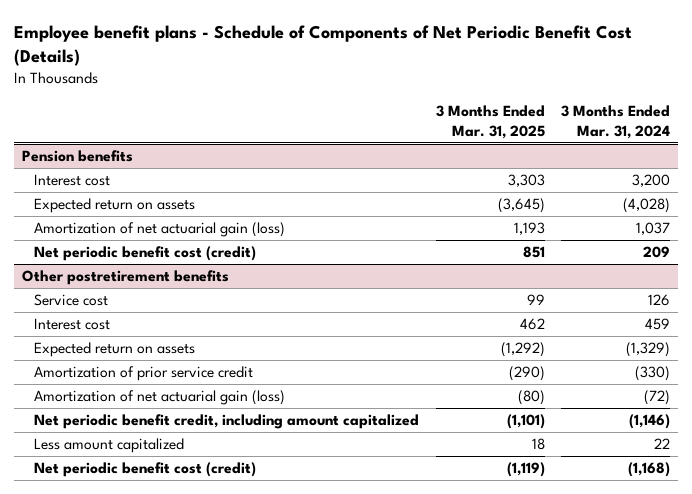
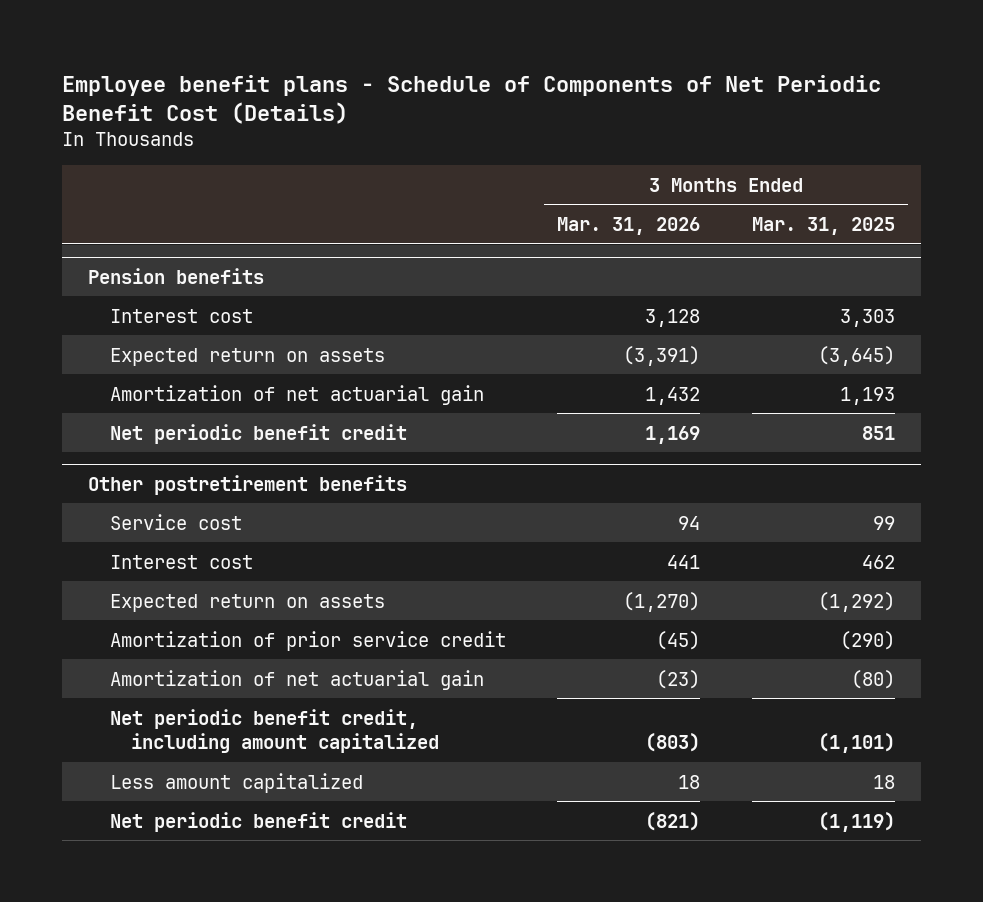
- | 3 Months Ended Mar. 31, 2025 | 3 Months Ended Mar. 31, 2024
+ | 3 Months Ended Mar. 31, 2026 | 3 Months Ended Mar. 31, 2025
@ Pension benefits
- Amortization of net actuarial gain (loss) | 1,193 | 1,037
- Net periodic benefit cost (credit) | 851 | 209
+ Amortization of net actuarial gain | 1,432 | 1,193
+ Net periodic benefit credit | 1,169 | 851
@ Other postretirement benefits
- Amortization of net actuarial gain (loss) | (80) | (72)
+ Amortization of net actuarial gain | (23) | (80)
- Net periodic benefit cost (credit) | (1,119) | (1,168)
+ Net periodic benefit credit | (821) | (1,119)

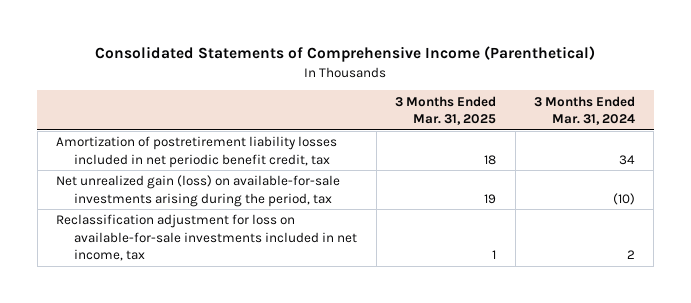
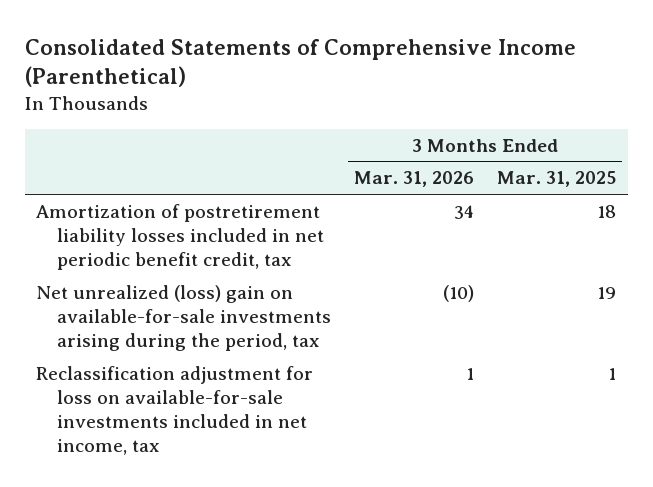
- | 3 Months Ended Mar. 31, 2025 | 3 Months Ended Mar. 31, 2024
+ | 3 Months Ended Mar. 31, 2026 | 3 Months Ended Mar. 31, 2025
- Net unrealized gain (loss) on available-for-sale investments arising during the period, tax | 19 | (10)
+ Net unrealized (loss) gain on available-for-sale investments arising during the period, tax | (10) | 19

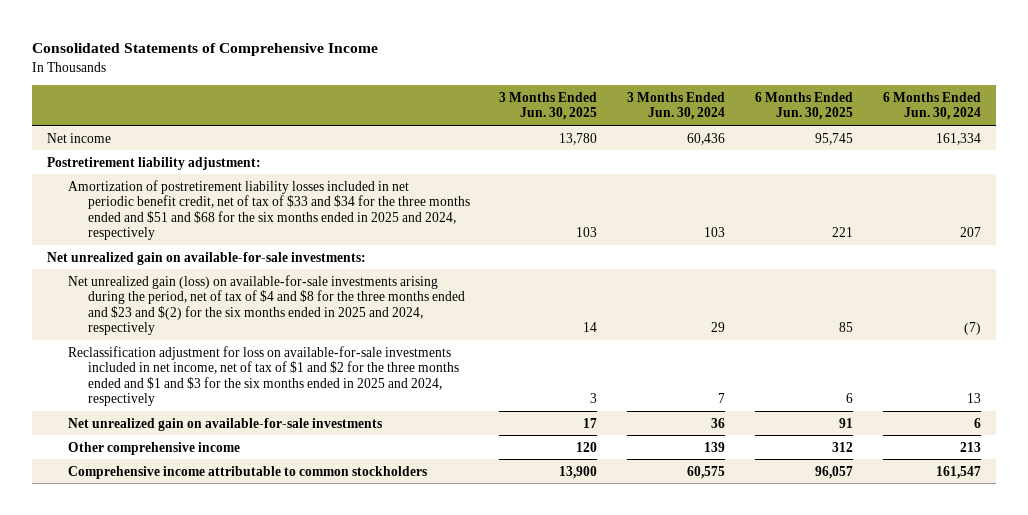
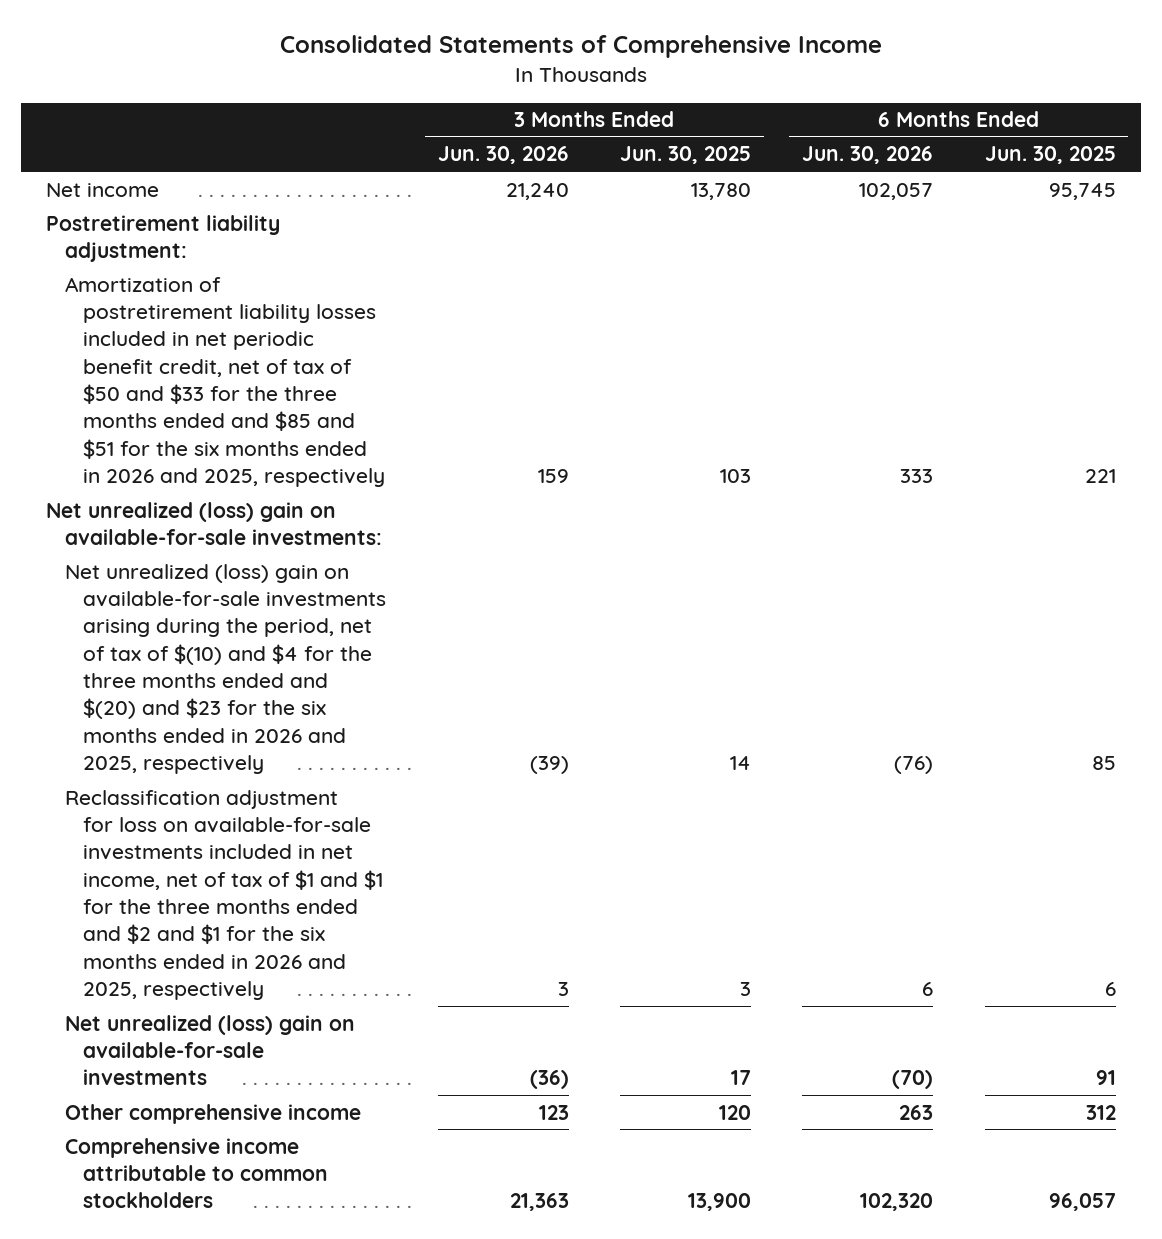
- | 3 Months Ended Jun. 30, 2025 | 3 Months Ended Jun. 30, 2024 | 6 Months Ended Jun. 30, 2025 | 6 Months Ended Jun. 30, 2024
+ | 3 Months Ended Jun. 30, 2026 | 3 Months Ended Jun. 30, 2025 | 6 Months Ended Jun. 30, 2026 | 6 Months Ended Jun. 30, 2025
- Amortization of postretirement liability losses included in net periodic benefit credit, net of tax of $33 and $34 for the three months ended and $51 and $68 for the six months ended in 2025 and 2024, respectively | 103 | 103 | 221 | 207
- Net unrealized gain on available-for-sale investments:
- Net unrealized gain (loss) on available-for-sale investments arising during the period, net of tax of $4 and $8 for the three months ended and $23 and $(2) for the six months ended in 2025 and 2024, respectively | 14 | 29 | 85 | (7)
- Reclassification adjustment for loss on available-for-sale investments included in net income, net of tax of $1 and $2 for the three months ended and $1 and $3 for the six months ended in 2025 and 2024, respectively | 3 | 7 | 6 | 13
- Net unrealized gain on available-for-sale investments | 17 | 36 | 91 | 6
+ Amortization of postretirement liability losses included in net periodic benefit credit, net of tax of $50 and $33 for the three months ended and $85 and $51 for the six months ended in 2026 and 2025, respectively | 159 | 103 | 333 | 221
+ Net unrealized (loss) gain on available-for-sale investments:
+ Net unrealized (loss) gain on available-for-sale investments arising during the period, net of tax of $(10) and $4 for the three months ended and $(20) and $23 for the six months ended in 2026 and 2025, respectively | (39) | 14 | (76) | 85
+ Reclassification adjustment for loss on available-for-sale investments included in net income, net of tax of $1 and $1 for the three months ended and $2 and $1 for the six months ended in 2026 and 2025, respectively | 3 | 3 | 6 | 6
+ Net unrealized (loss) gain on available-for-sale investments | (36) | 17 | (70) | 91

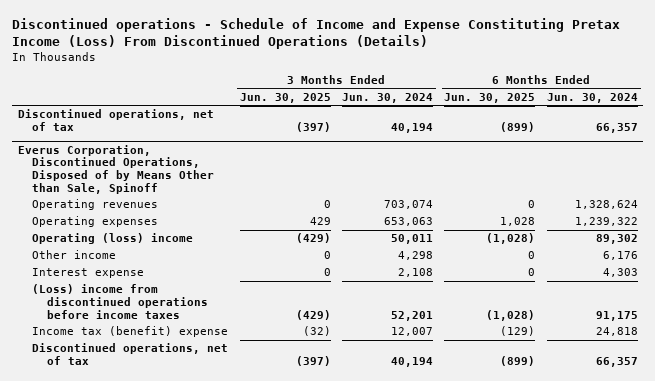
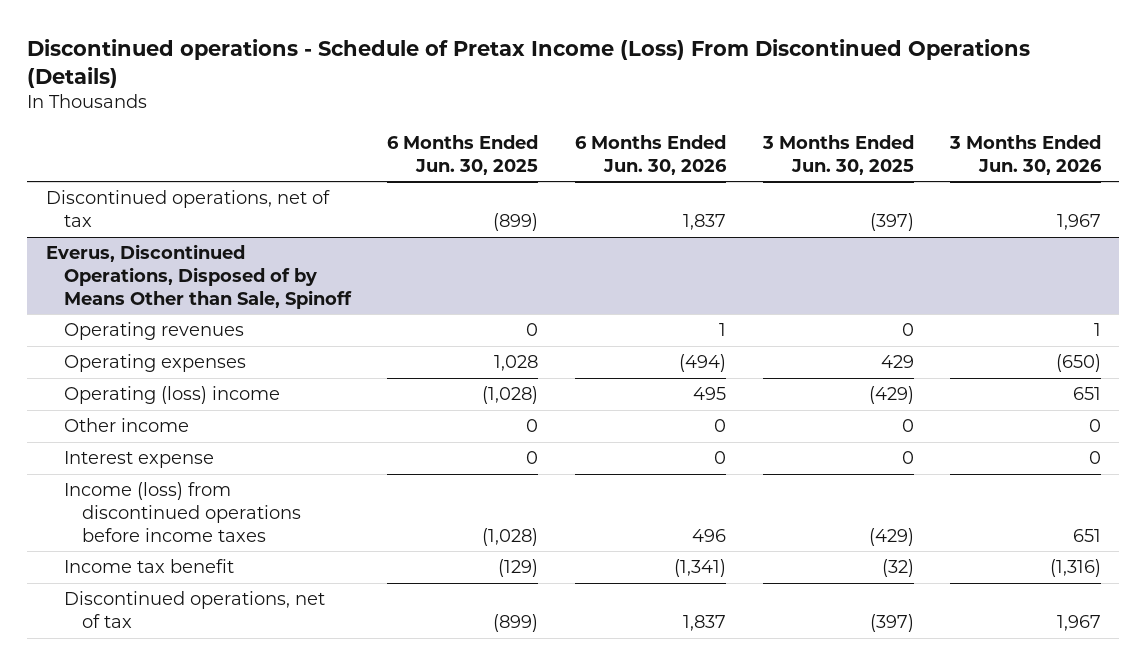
- Discontinued operations - Schedule of Income and Expense Constituting Pretax Income (Loss) From Discontinued Operations (Details)
+ Discontinued operations - Schedule of Pretax Income (Loss) From Discontinued Operations (Details)
- | 3 Months Ended Jun. 30, 2025 | 3 Months Ended Jun. 30, 2024 | 6 Months Ended Jun. 30, 2025 | 6 Months Ended Jun. 30, 2024
+ | 6 Months Ended Jun. 30, 2025 | 6 Months Ended Jun. 30, 2026 | 3 Months Ended Jun. 30, 2025 | 3 Months Ended Jun. 30, 2026
- Everus Corporation, Discontinued Operations, Disposed of by Means Other than Sale, Spinoff
+ Everus, Discontinued Operations, Disposed of by Means Other than Sale, Spinoff
- (Loss) income from discontinued operations before income taxes | (429) | 52,201 | (1,028) | 91,175
- Income tax (benefit) expense | (32) | 12,007 | (129) | 24,818
+ Income (loss) from discontinued operations before income taxes | (1,028) | 496 | (429) | 651
+ Income tax benefit | (129) | (1,341) | (32) | (1,316)

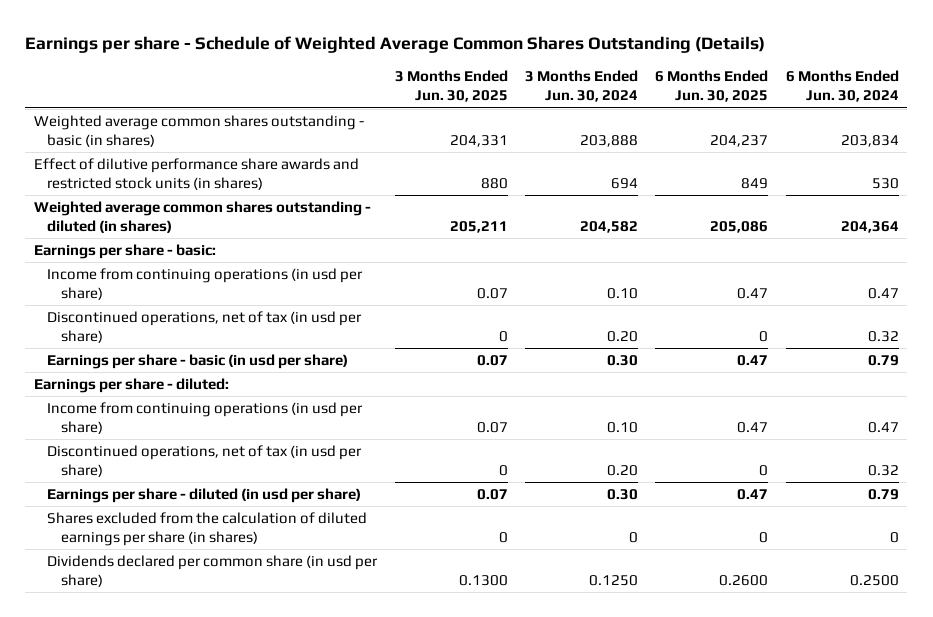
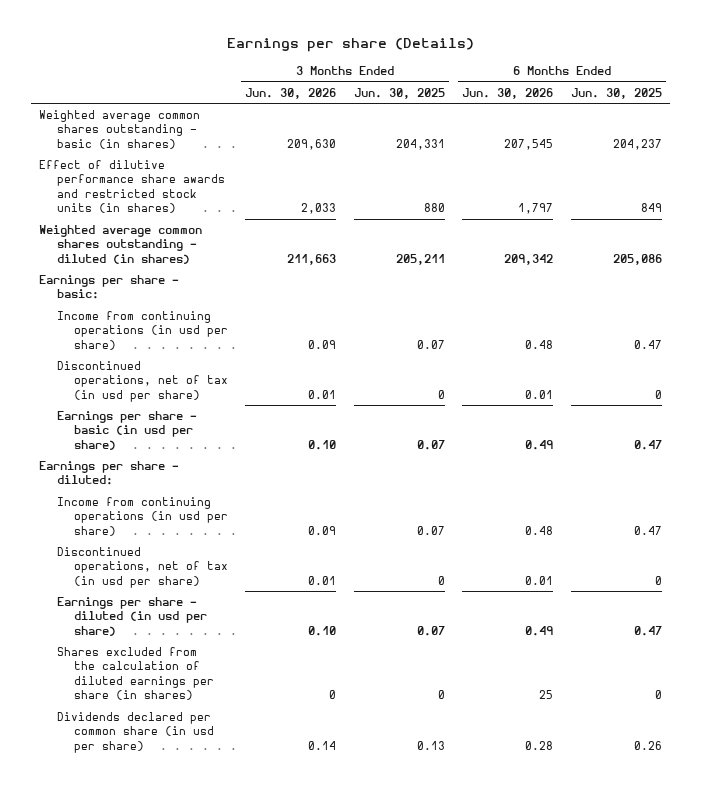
- Earnings per share - Schedule of Weighted Average Common Shares Outstanding (Details)
+ Earnings per share (Details)
- | 3 Months Ended Jun. 30, 2025 | 3 Months Ended Jun. 30, 2024 | 6 Months Ended Jun. 30, 2025 | 6 Months Ended Jun. 30, 2024
+ | 3 Months Ended Jun. 30, 2026 | 3 Months Ended Jun. 30, 2025 | 6 Months Ended Jun. 30, 2026 | 6 Months Ended Jun. 30, 2025
- Dividends declared per common share (in usd per share) | 0.1300 | 0.1250 | 0.2600 | 0.2500
+ Dividends declared per common share (in usd per share) | 0.14 | 0.13 | 0.28 | 0.26

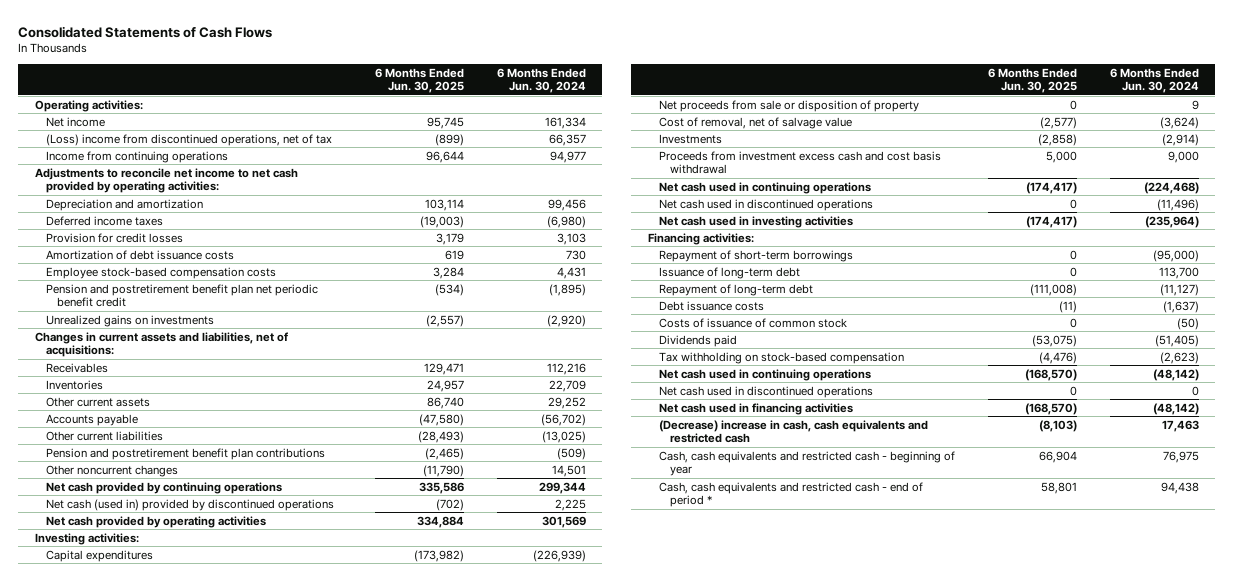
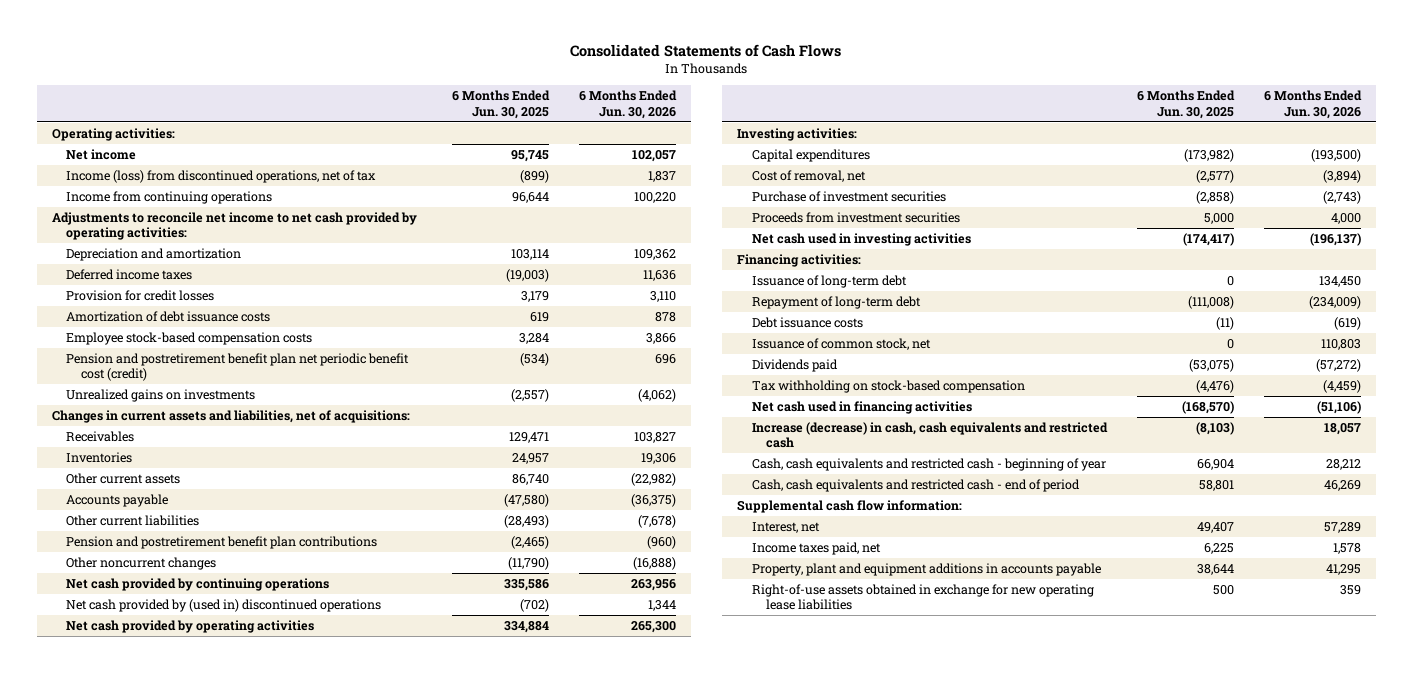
- | 6 Months Ended Jun. 30, 2025 | 6 Months Ended Jun. 30, 2024
+ | 6 Months Ended Jun. 30, 2025 | 6 Months Ended Jun. 30, 2026
- (Loss) income from discontinued operations, net of tax | (899) | 66,357
+ Income (loss) from discontinued operations, net of tax | (899) | 1,837
- Pension and postretirement benefit plan net periodic benefit credit | (534) | (1,895)
+ Pension and postretirement benefit plan net periodic benefit cost (credit) | (534) | 696
- Net cash (used in) provided by discontinued operations | (702) | 2,225
+ Net cash provided by (used in) discontinued operations | (702) | 1,344
- Net proceeds from sale or disposition of property | 0 | 9
- Cost of removal, net of salvage value | (2,577) | (3,624)
- Investments | (2,858) | (2,914)
- Proceeds from investment excess cash and cost basis withdrawal | 5,000 | 9,000
- Net cash used in continuing operations | (174,417) | (224,468)
- Net cash used in discontinued operations | 0 | (11,496)
+ Cost of removal, net | (2,577) | (3,894)
+ Purchase of investment securities | (2,858) | (2,743)
+ Proceeds from investment securities | 5,000 | 4,000
- Repayment of short-term borrowings | 0 | (95,000)
- Costs of issuance of common stock | 0 | (50)
+ Issuance of common stock, net | 0 | 110,803
- Net cash used in continuing operations | (168,570) | (48,142)
- Net cash used in discontinued operations | 0 | 0
- (Decrease) increase in cash, cash equivalents and restricted cash | (8,103) | 17,463
+ Increase (decrease) in cash, cash equivalents and restricted cash | (8,103) | 18,057
- Cash, cash equivalents and restricted cash - end of period * | 58,801 | 94,438
+ Cash, cash equivalents and restricted cash - end of period | 58,801 | 46,269
+ Supplemental cash flow information:
+ Interest, net | 49,407 | 57,289
+ Income taxes paid, net | 6,225 | 1,578
+ Property, plant and equipment additions in accounts payable | 38,644 | 41,295
+ Right-of-use assets obtained in exchange for new operating lease liabilities | 500 | 359

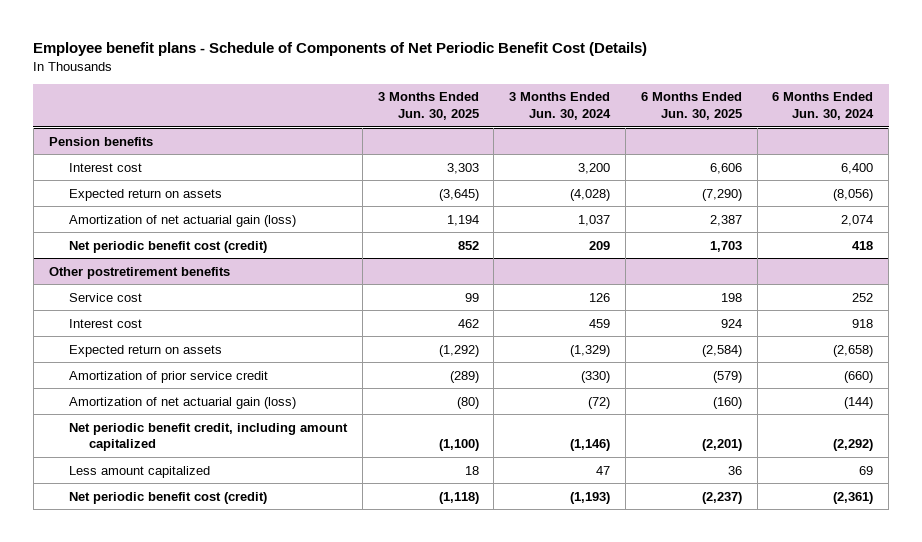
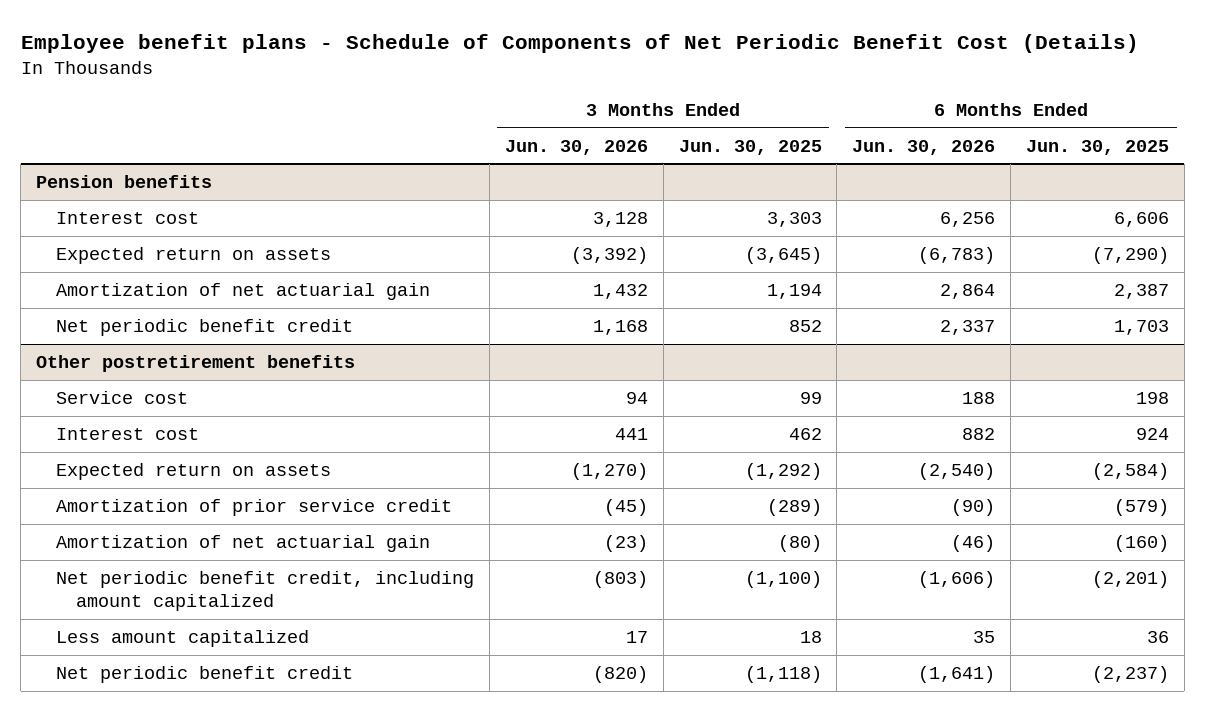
- | 3 Months Ended Jun. 30, 2025 | 3 Months Ended Jun. 30, 2024 | 6 Months Ended Jun. 30, 2025 | 6 Months Ended Jun. 30, 2024
+ | 3 Months Ended Jun. 30, 2026 | 3 Months Ended Jun. 30, 2025 | 6 Months Ended Jun. 30, 2026 | 6 Months Ended Jun. 30, 2025
@ Pension benefits
- Amortization of net actuarial gain (loss) | 1,194 | 1,037 | 2,387 | 2,074
- Net periodic benefit cost (credit) | 852 | 209 | 1,703 | 418
+ Amortization of net actuarial gain | 1,432 | 1,194 | 2,864 | 2,387
+ Net periodic benefit credit | 1,168 | 852 | 2,337 | 1,703
@ Other postretirement benefits
- Amortization of net actuarial gain (loss) | (80) | (72) | (160) | (144)
+ Amortization of net actuarial gain | (23) | (80) | (46) | (160)
- Net periodic benefit cost (credit) | (1,118) | (1,193) | (2,237) | (2,361)
+ Net periodic benefit credit | (820) | (1,118) | (1,641) | (2,237)

